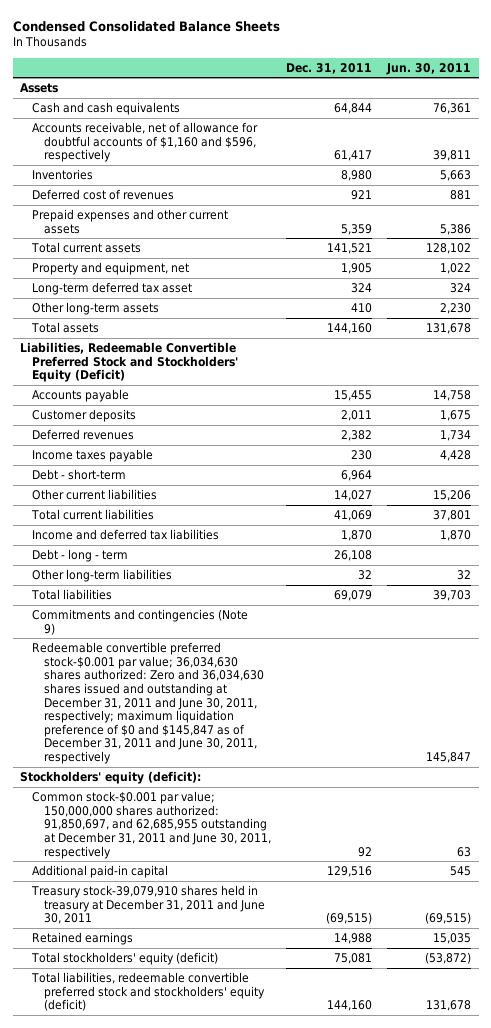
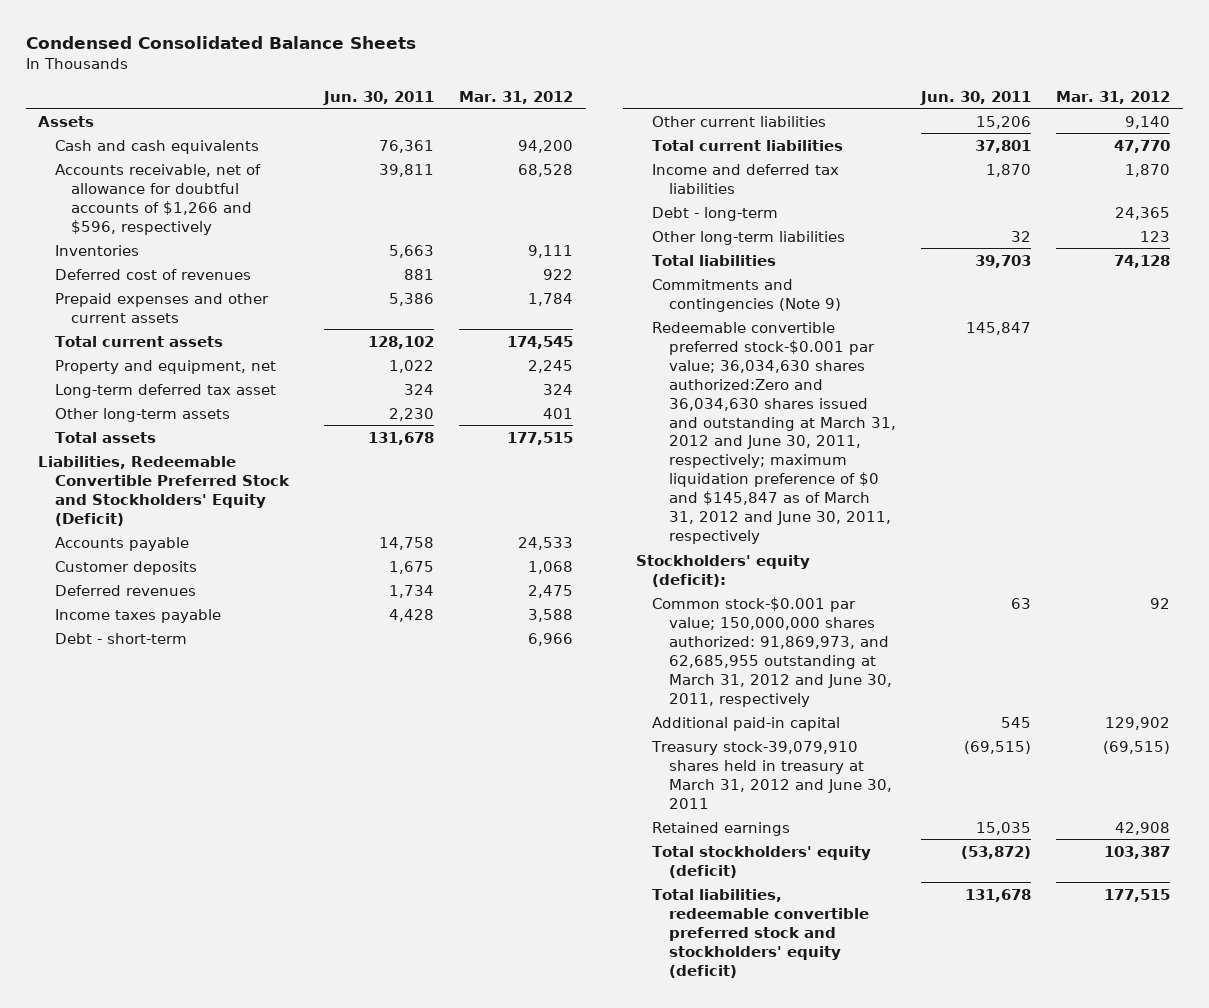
- | Dec. 31, 2011 | Jun. 30, 2011
+ | Jun. 30, 2011 | Mar. 31, 2012
- Accounts receivable, net of allowance for doubtful accounts of $1,160 and $596, respectively | 61,417 | 39,811
+ Accounts receivable, net of allowance for doubtful accounts of $1,266 and $596, respectively | 39,811 | 68,528
- Debt - long - term | 26,108 |
+ Debt - long-term | | 24,365
- Redeemable convertible preferred stock-$0.001 par value; 36,034,630 shares authorized: Zero and 36,034,630 shares issued and outstanding at December 31, 2011 and June 30, 2011, respectively; maximum liquidation preference of $0 and $145,847 as of December 31, 2011 and June 30, 2011, respectively | | 145,847
+ Redeemable convertible preferred stock-$0.001 par value; 36,034,630 shares authorized:Zero and 36,034,630 shares issued and outstanding at March 31, 2012 and June 30, 2011, respectively; maximum liquidation preference of $0 and $145,847 as of March 31, 2012 and June 30, 2011, respectively | 145,847 |
- Common stock-$0.001 par value; 150,000,000 shares authorized: 91,850,697, and 62,685,955 outstanding at December 31, 2011 and June 30, 2011, respectively | 92 | 63
+ Common stock-$0.001 par value; 150,000,000 shares authorized: 91,869,973, and 62,685,955 outstanding at March 31, 2012 and June 30, 2011, respectively | 63 | 92
- Treasury stock-39,079,910 shares held in treasury at December 31, 2011 and June 30, 2011 | (69,515) | (69,515)
+ Treasury stock-39,079,910 shares held in treasury at March 31, 2012 and June 30, 2011 | (69,515) | (69,515)

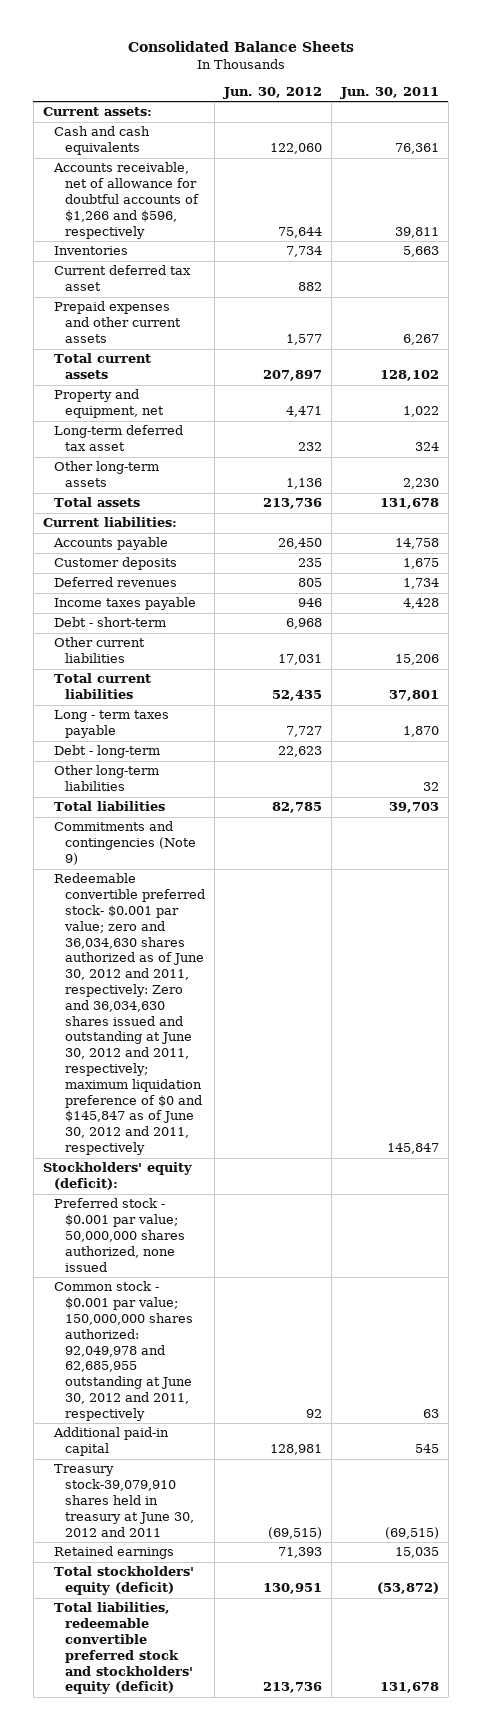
- Condensed Consolidated Balance Sheets
+ Consolidated Balance Sheets
- | Jun. 30, 2011 | Mar. 31, 2012
+ | Jun. 30, 2012 | Jun. 30, 2011
- Assets
+ Current assets:
- Deferred cost of revenues | 881 | 922
- Prepaid expenses and other current assets | 5,386 | 1,784
+ Current deferred tax asset | 882 |
+ Prepaid expenses and other current assets | 1,577 | 6,267
- Liabilities, Redeemable Convertible Preferred Stock and Stockholders' Equity (Deficit)
+ Current liabilities:
- Income and deferred tax liabilities | 1,870 | 1,870
+ Long - term taxes payable | 7,727 | 1,870
- Redeemable convertible preferred stock-$0.001 par value; 36,034,630 shares authorized:Zero and 36,034,630 shares issued and outstanding at March 31, 2012 and June 30, 2011, respectively; maximum liquidation preference of $0 and $145,847 as of March 31, 2012 and June 30, 2011, respectively | 145,847 |
+ Redeemable convertible preferred stock- $0.001 par value; zero and 36,034,630 shares authorized as of June 30, 2012 and 2011, respectively: Zero and 36,034,630 shares issued and outstanding at June 30, 2012 and 2011, respectively; maximum liquidation preference of $0 and $145,847 as of June 30, 2012 and 2011, respectively | | 145,847
- Common stock-$0.001 par value; 150,000,000 shares authorized: 91,869,973, and 62,685,955 outstanding at March 31, 2012 and June 30, 2011, respectively | 63 | 92
+ Preferred stock - $0.001 par value; 50,000,000 shares authorized, none issued
+ Common stock - $0.001 par value; 150,000,000 shares authorized: 92,049,978 and 62,685,955 outstanding at June 30, 2012 and 2011, respectively | 92 | 63
- Treasury stock-39,079,910 shares held in treasury at March 31, 2012 and June 30, 2011 | (69,515) | (69,515)
+ Treasury stock-39,079,910 shares held in treasury at June 30, 2012 and 2011 | (69,515) | (69,515)

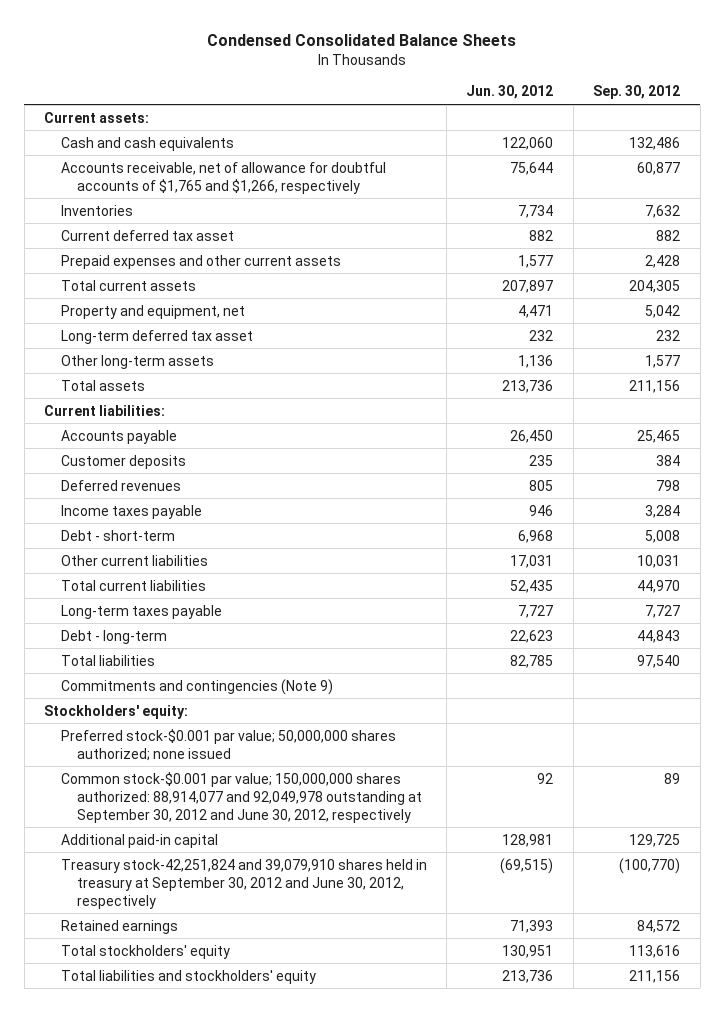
- Consolidated Balance Sheets
+ Condensed Consolidated Balance Sheets
- | Jun. 30, 2012 | Jun. 30, 2011
+ | Jun. 30, 2012 | Sep. 30, 2012
- Accounts receivable, net of allowance for doubtful accounts of $1,266 and $596, respectively | 75,644 | 39,811
+ Accounts receivable, net of allowance for doubtful accounts of $1,765 and $1,266, respectively | 75,644 | 60,877
- Long - term taxes payable | 7,727 | 1,870
+ Long-term taxes payable | 7,727 | 7,727
- Other long-term liabilities | | 32
- Redeemable convertible preferred stock- $0.001 par value; zero and 36,034,630 shares authorized as of June 30, 2012 and 2011, respectively: Zero and 36,034,630 shares issued and outstanding at June 30, 2012 and 2011, respectively; maximum liquidation preference of $0 and $145,847 as of June 30, 2012 and 2011, respectively | | 145,847
- Stockholders' equity (deficit):
- Preferred stock - $0.001 par value; 50,000,000 shares authorized, none issued
- Common stock - $0.001 par value; 150,000,000 shares authorized: 92,049,978 and 62,685,955 outstanding at June 30, 2012 and 2011, respectively | 92 | 63
+ Stockholders' equity:
+ Preferred stock-$0.001 par value; 50,000,000 shares authorized; none issued
+ Common stock-$0.001 par value; 150,000,000 shares authorized: 88,914,077 and 92,049,978 outstanding at September 30, 2012 and June 30, 2012, respectively | 92 | 89
- Treasury stock-39,079,910 shares held in treasury at June 30, 2012 and 2011 | (69,515) | (69,515)
+ Treasury stock-42,251,824 and 39,079,910 shares held in treasury at September 30, 2012 and June 30, 2012, respectively | (69,515) | (100,770)
- Total stockholders' equity (deficit) | 130,951 | (53,872)
- Total liabilities, redeemable convertible preferred stock and stockholders' equity (deficit) | 213,736 | 131,678
+ Total stockholders' equity | 130,951 | 113,616
+ Total liabilities and stockholders' equity | 213,736 | 211,156

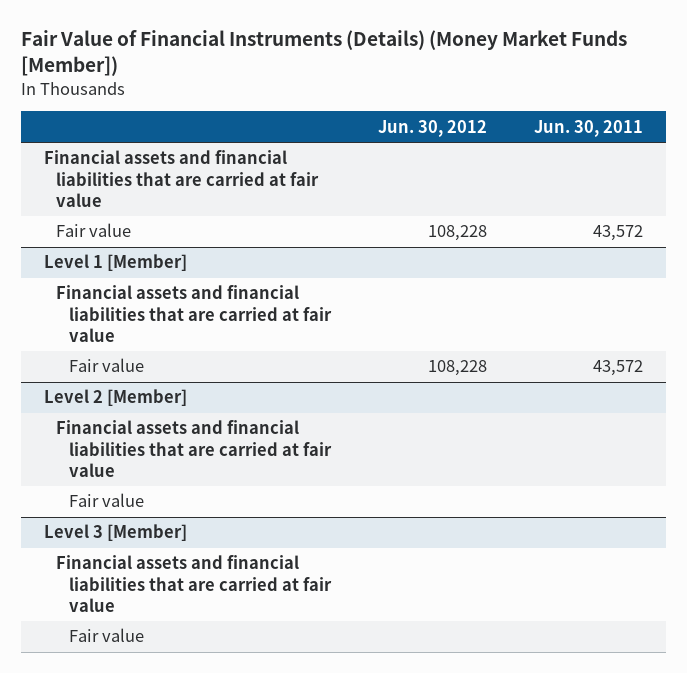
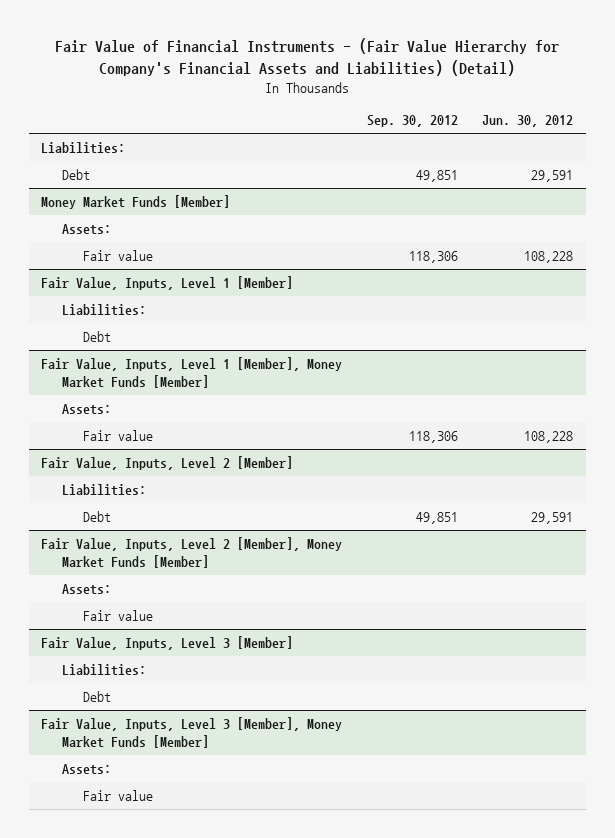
- Fair Value of Financial Instruments (Details) (Money Market Funds [Member])
+ Fair Value of Financial Instruments - (Fair Value Hierarchy for Company's Financial Assets and Liabilities) (Detail)
- | Jun. 30, 2012 | Jun. 30, 2011
+ | Sep. 30, 2012 | Jun. 30, 2012
- Financial assets and financial liabilities that are carried at fair value
+ Liabilities:
+ Debt | 49,851 | 29,591
+ Money Market Funds [Member]
+ Assets:
- Level 1 [Member]
- Financial assets and financial liabilities that are carried at fair value
+ Fair Value, Inputs, Level 1 [Member]
+ Liabilities:
+ Debt
+ Fair Value, Inputs, Level 1 [Member], Money Market Funds [Member]
+ Assets:
- Level 2 [Member]
- Financial assets and financial liabilities that are carried at fair value
+ Fair Value, Inputs, Level 2 [Member]
+ Liabilities:
+ Debt | 49,851 | 29,591
+ Fair Value, Inputs, Level 2 [Member], Money Market Funds [Member]
+ Assets:
- Level 3 [Member]
- Financial assets and financial liabilities that are carried at fair value
+ Fair Value, Inputs, Level 3 [Member]
+ Liabilities:
+ Debt
+ Fair Value, Inputs, Level 3 [Member], Money Market Funds [Member]
+ Assets:

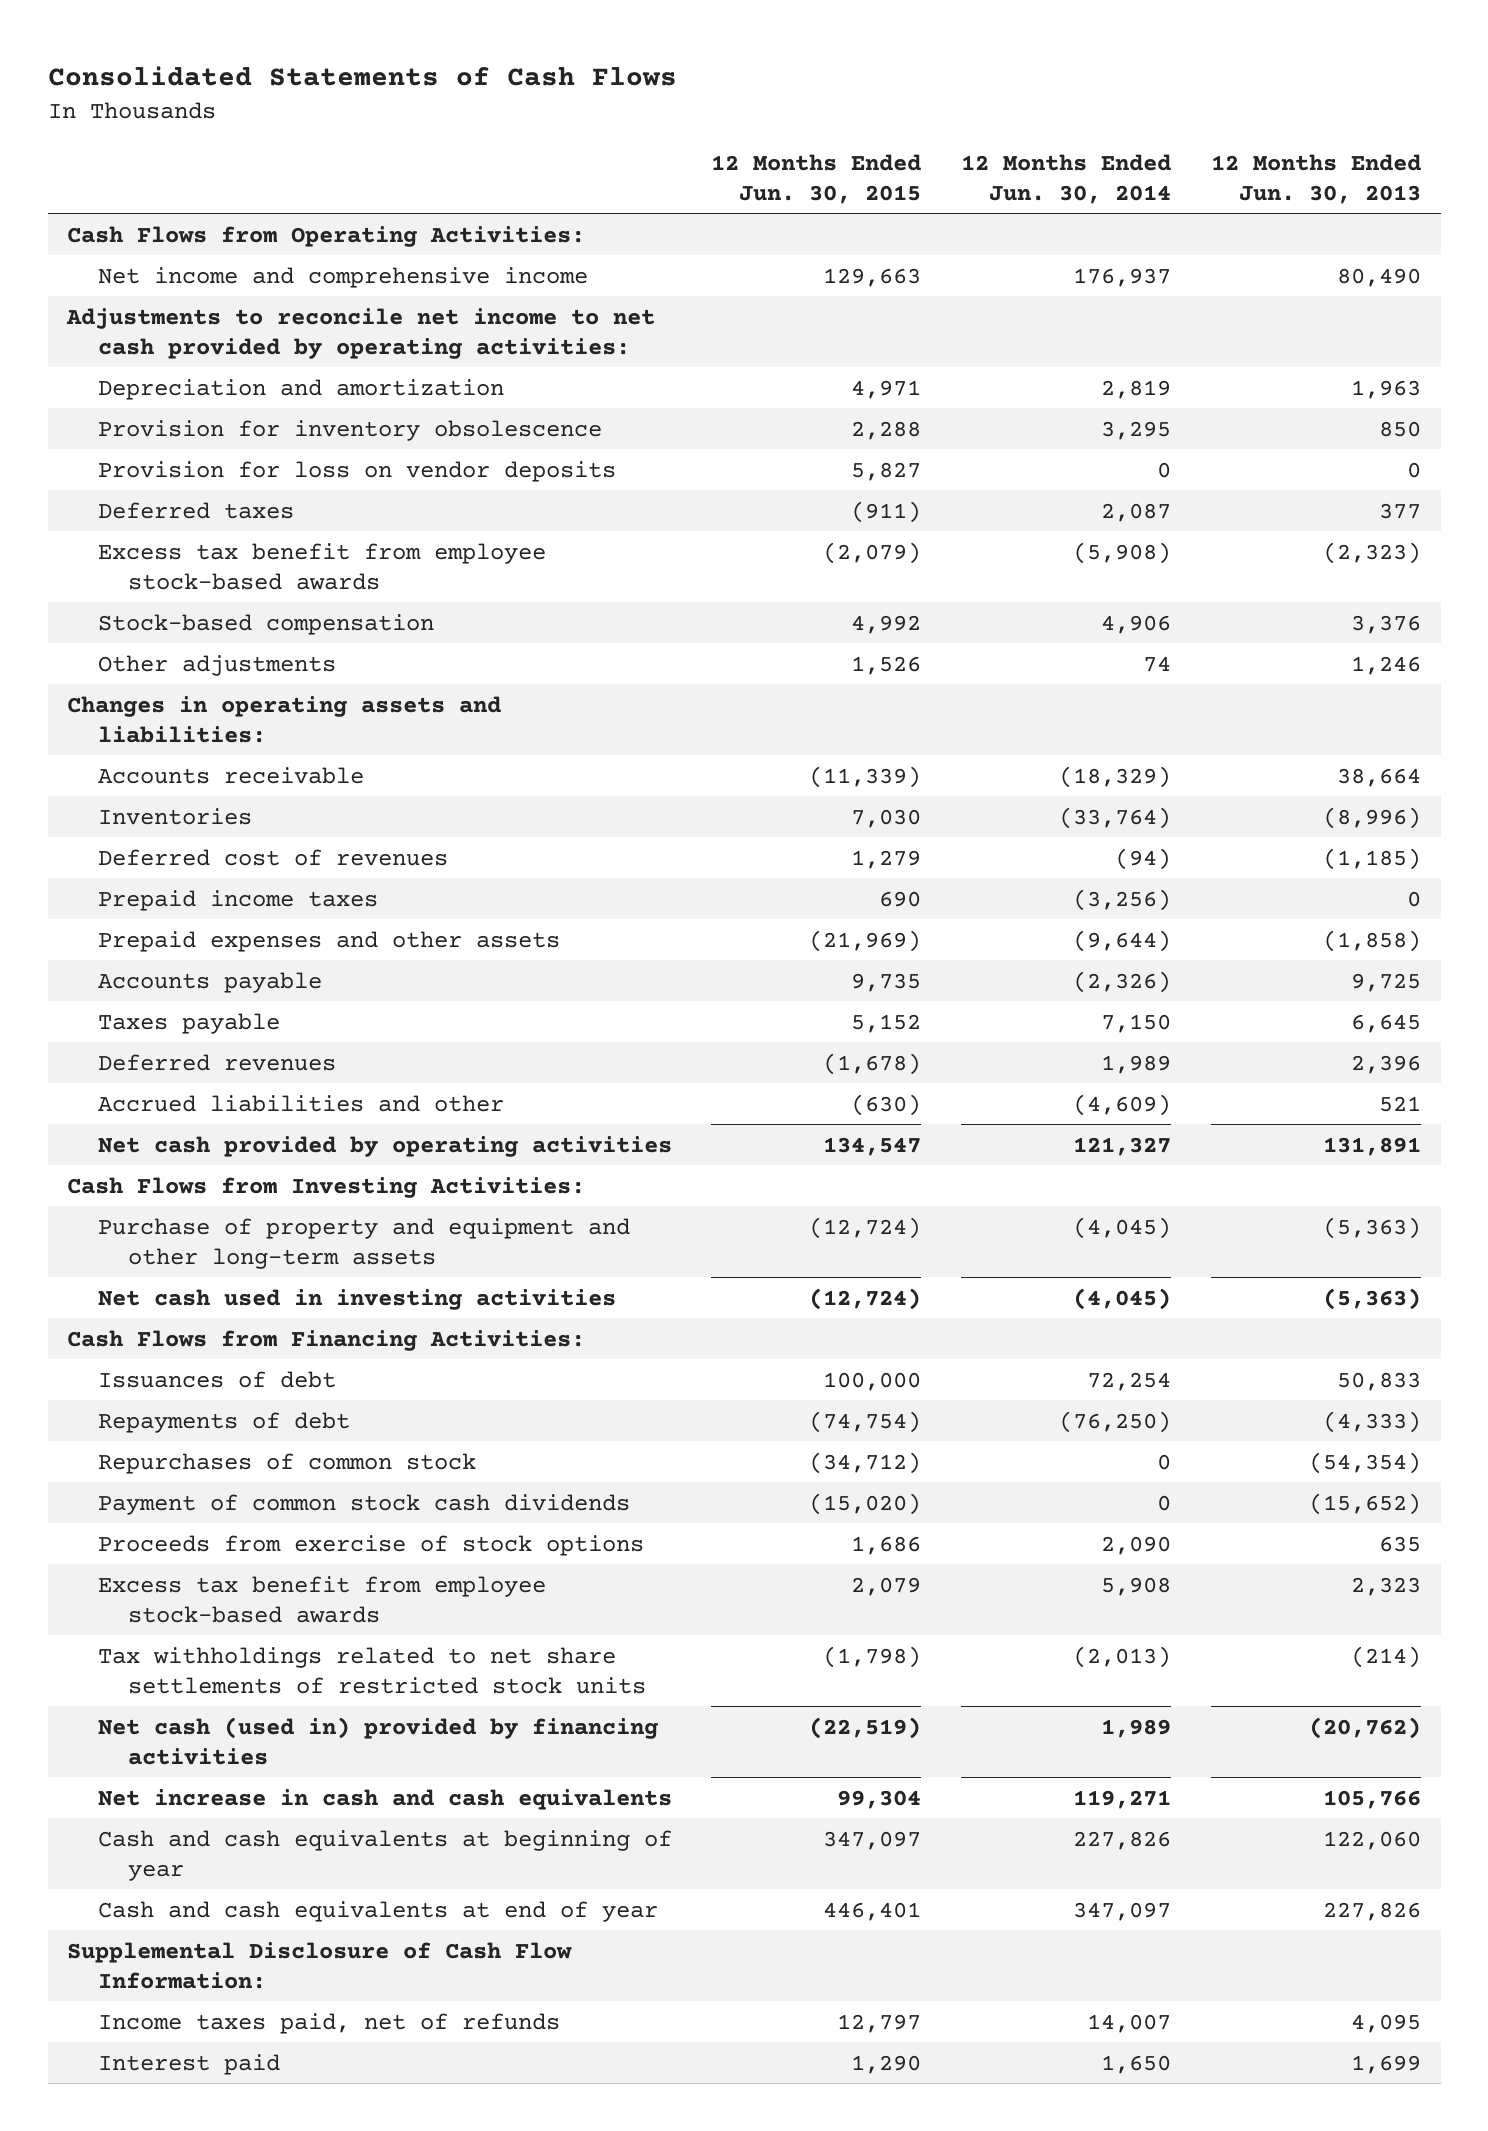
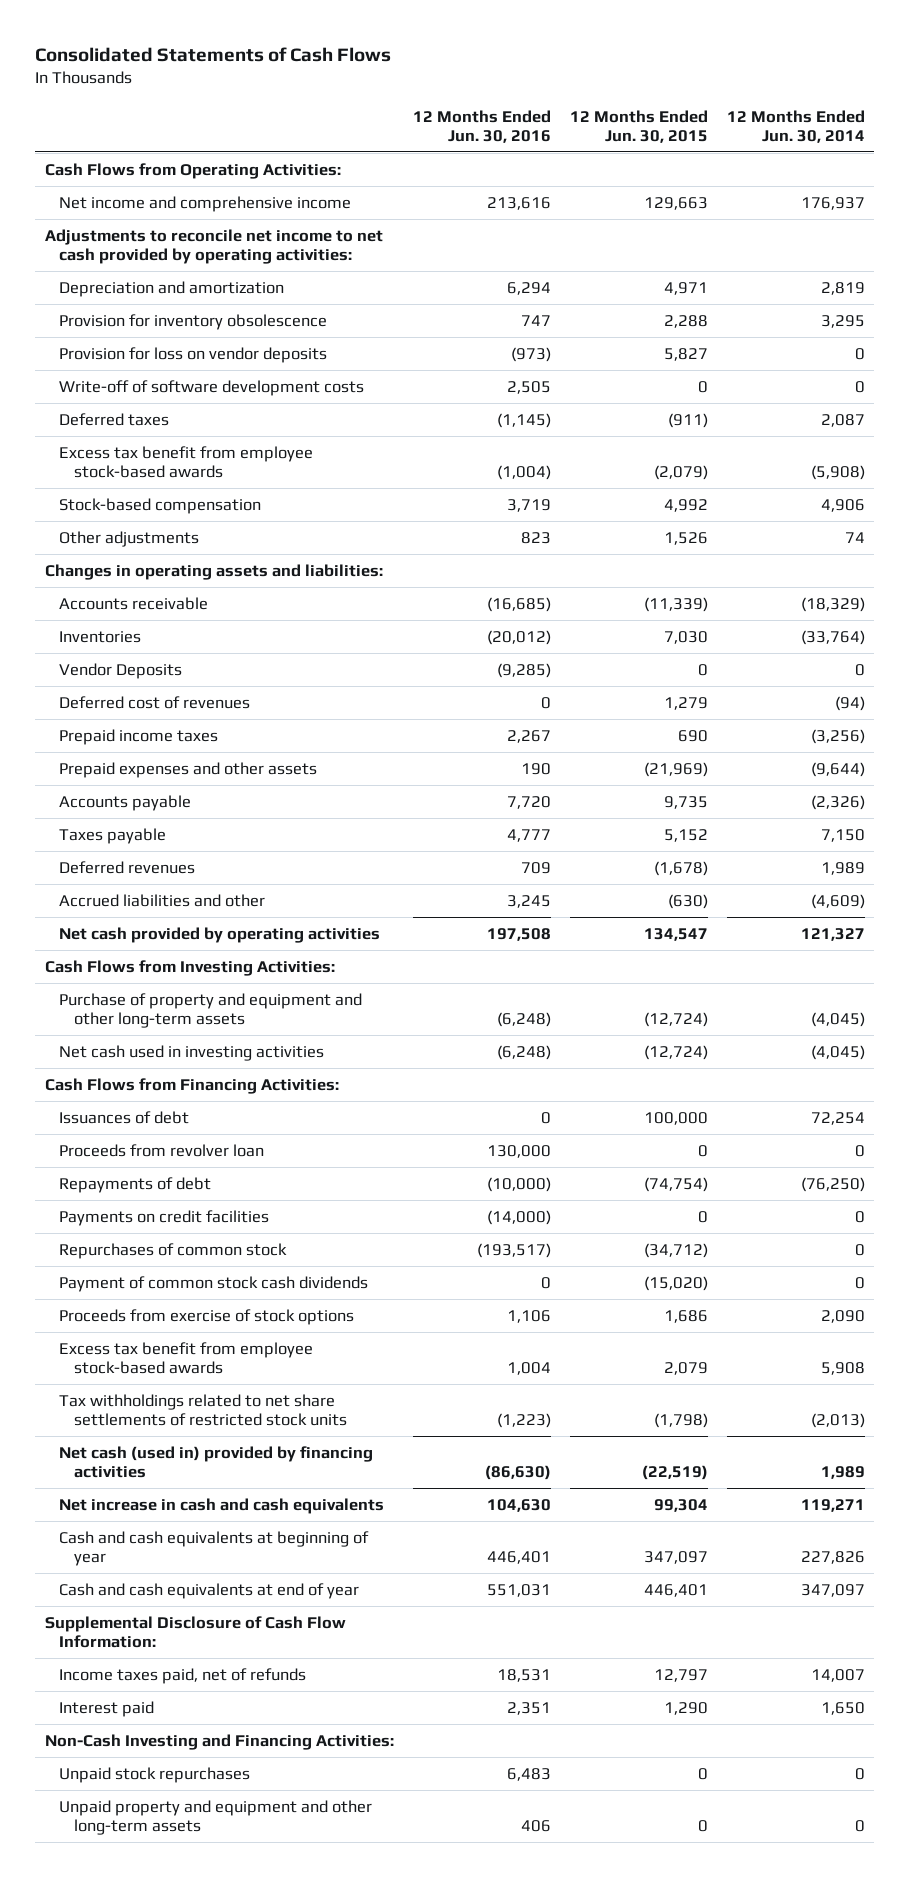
- | 12 Months Ended Jun. 30, 2015 | 12 Months Ended Jun. 30, 2014 | 12 Months Ended Jun. 30, 2013
+ | 12 Months Ended Jun. 30, 2016 | 12 Months Ended Jun. 30, 2015 | 12 Months Ended Jun. 30, 2014
+ Write-off of software development costs | 2,505 | 0 | 0
+ Vendor Deposits | (9,285) | 0 | 0
+ Proceeds from revolver loan | 130,000 | 0 | 0
+ Payments on credit facilities | (14,000) | 0 | 0
+ Non-Cash Investing and Financing Activities:
+ Unpaid stock repurchases | 6,483 | 0 | 0
+ Unpaid property and equipment and other long-term assets | 406 | 0 | 0

